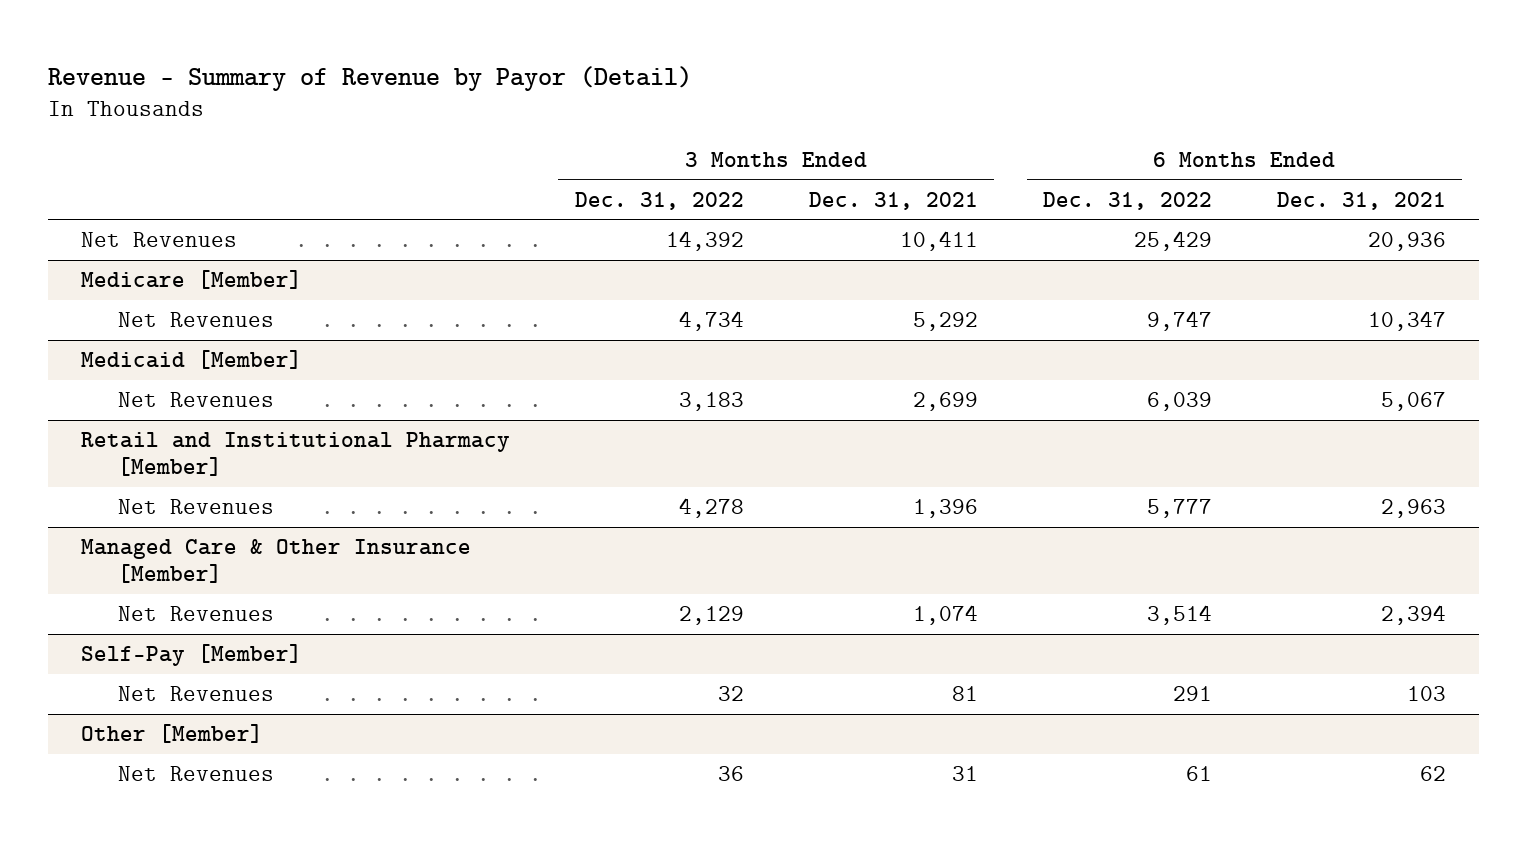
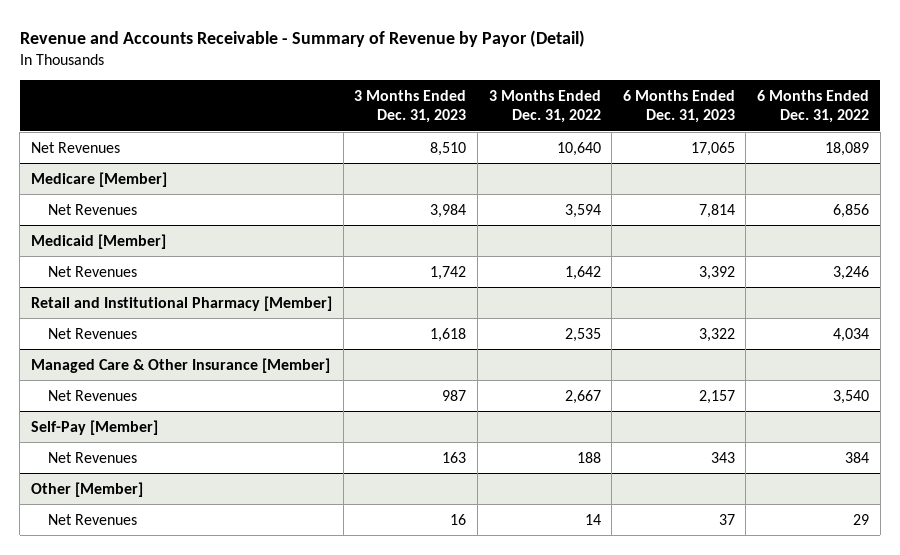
- Revenue - Summary of Revenue by Payor (Detail)
+ Revenue and Accounts Receivable - Summary of Revenue by Payor (Detail)
- | 3 Months Ended Dec. 31, 2022 | 3 Months Ended Dec. 31, 2021 | 6 Months Ended Dec. 31, 2022 | 6 Months Ended Dec. 31, 2021
+ | 3 Months Ended Dec. 31, 2023 | 3 Months Ended Dec. 31, 2022 | 6 Months Ended Dec. 31, 2023 | 6 Months Ended Dec. 31, 2022
- Net Revenues | 14,392 | 10,411 | 25,429 | 20,936
+ Net Revenues | 8,510 | 10,640 | 17,065 | 18,089
@ Medicare [Member]
- Net Revenues | 4,734 | 5,292 | 9,747 | 10,347
+ Net Revenues | 3,984 | 3,594 | 7,814 | 6,856
@ Medicaid [Member]
- Net Revenues | 3,183 | 2,699 | 6,039 | 5,067
+ Net Revenues | 1,742 | 1,642 | 3,392 | 3,246
@ Retail and Institutional Pharmacy [Member]
- Net Revenues | 4,278 | 1,396 | 5,777 | 2,963
+ Net Revenues | 1,618 | 2,535 | 3,322 | 4,034
@ Managed Care & Other Insurance [Member]
- Net Revenues | 2,129 | 1,074 | 3,514 | 2,394
+ Net Revenues | 987 | 2,667 | 2,157 | 3,540
@ Self-Pay [Member]
- Net Revenues | 32 | 81 | 291 | 103
+ Net Revenues | 163 | 188 | 343 | 384
@ Other [Member]
- Net Revenues | 36 | 31 | 61 | 62
+ Net Revenues | 16 | 14 | 37 | 29

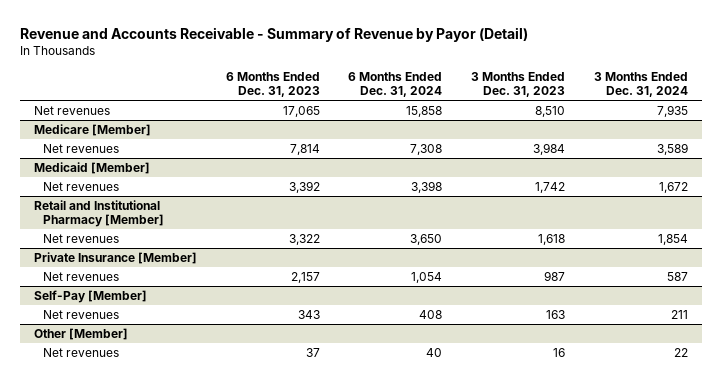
- | 3 Months Ended Dec. 31, 2023 | 3 Months Ended Dec. 31, 2022 | 6 Months Ended Dec. 31, 2023 | 6 Months Ended Dec. 31, 2022
+ | 6 Months Ended Dec. 31, 2023 | 6 Months Ended Dec. 31, 2024 | 3 Months Ended Dec. 31, 2023 | 3 Months Ended Dec. 31, 2024
- Net Revenues | 8,510 | 10,640 | 17,065 | 18,089
+ Net revenues | 17,065 | 15,858 | 8,510 | 7,935
@ Medicare [Member]
- Net Revenues | 3,984 | 3,594 | 7,814 | 6,856
+ Net revenues | 7,814 | 7,308 | 3,984 | 3,589
@ Medicaid [Member]
- Net Revenues | 1,742 | 1,642 | 3,392 | 3,246
+ Net revenues | 3,392 | 3,398 | 1,742 | 1,672
@ Retail and Institutional Pharmacy [Member]
- Net Revenues | 1,618 | 2,535 | 3,322 | 4,034
- Managed Care & Other Insurance [Member]
- Net Revenues | 987 | 2,667 | 2,157 | 3,540
@ Retail and Institutional Pharmacy [Member]
+ Net revenues | 3,322 | 3,650 | 1,618 | 1,854
+ Private Insurance [Member]
+ Net revenues | 2,157 | 1,054 | 987 | 587
@ Self-Pay [Member]
- Net Revenues | 163 | 188 | 343 | 384
+ Net revenues | 343 | 408 | 163 | 211
@ Other [Member]
- Net Revenues | 16 | 14 | 37 | 29
+ Net revenues | 37 | 40 | 16 | 22

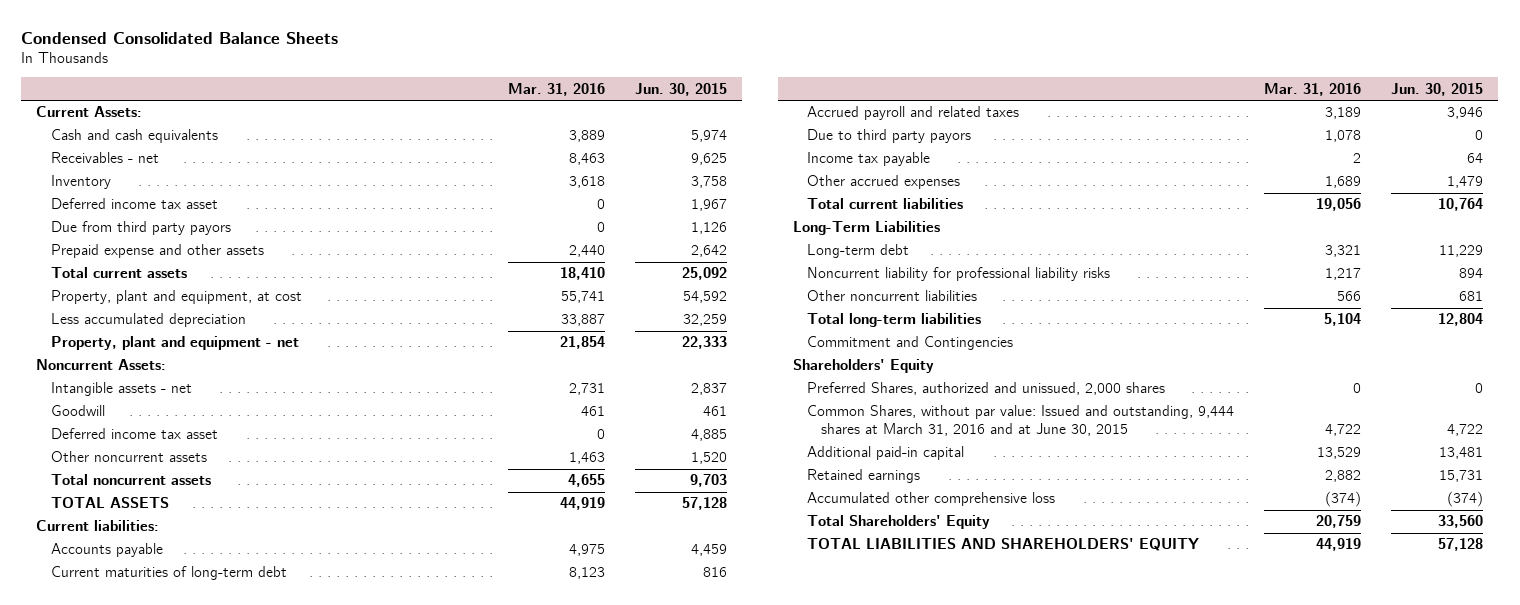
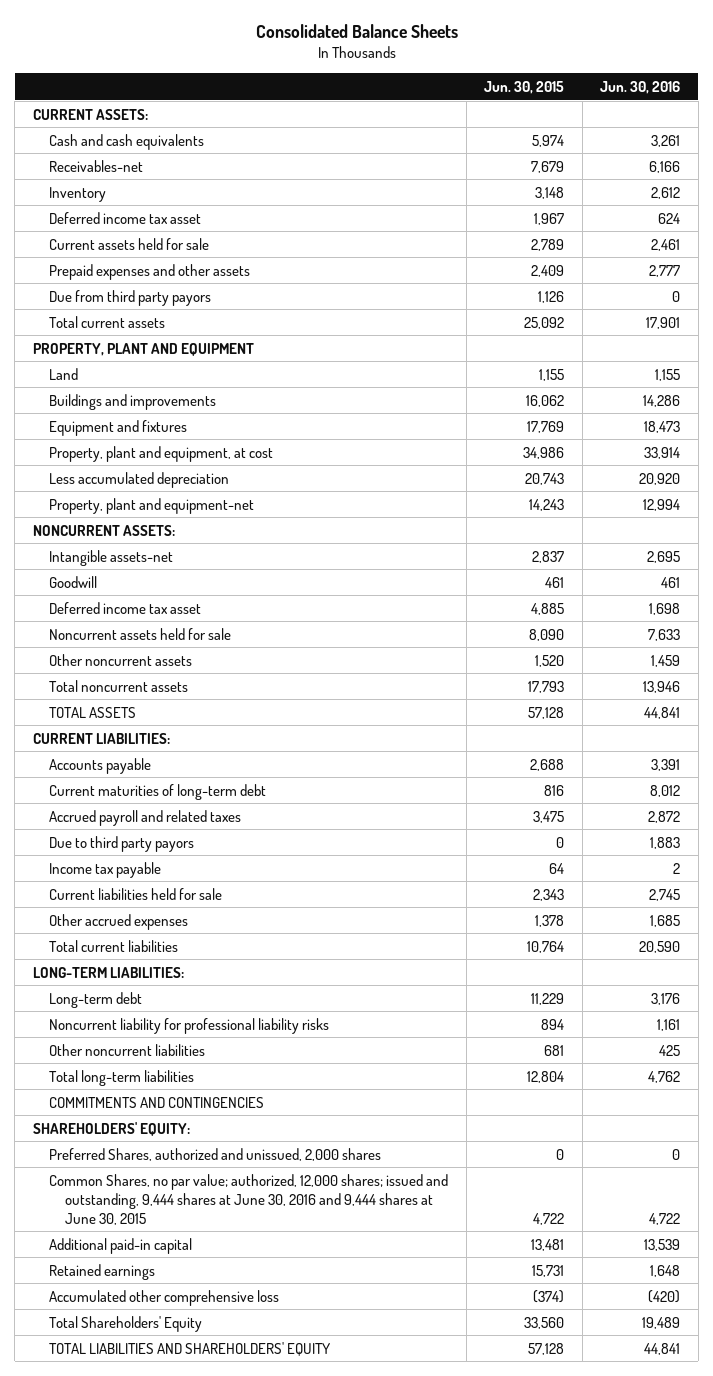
- Condensed Consolidated Balance Sheets
+ Consolidated Balance Sheets
- | Mar. 31, 2016 | Jun. 30, 2015
+ | Jun. 30, 2015 | Jun. 30, 2016
- Current Assets:
+ CURRENT ASSETS:
- Receivables - net | 8,463 | 9,625
- Inventory | 3,618 | 3,758
+ Receivables-net | 7,679 | 6,166
+ Inventory | 3,148 | 2,612
+ Current assets held for sale | 2,789 | 2,461
+ Prepaid expenses and other assets | 2,409 | 2,777
- Prepaid expense and other assets | 2,440 | 2,642
- Property, plant and equipment, at cost | 55,741 | 54,592
- Less accumulated depreciation | 33,887 | 32,259
- Property, plant and equipment - net | 21,854 | 22,333
- Noncurrent Assets:
- Intangible assets - net | 2,731 | 2,837
+ PROPERTY, PLANT AND EQUIPMENT
+ Land | 1,155 | 1,155
+ Buildings and improvements | 16,062 | 14,286
+ Equipment and fixtures | 17,769 | 18,473
+ Property, plant and equipment, at cost | 34,986 | 33,914
+ Less accumulated depreciation | 20,743 | 20,920
+ Property, plant and equipment-net | 14,243 | 12,994
+ NONCURRENT ASSETS:
+ Intangible assets-net | 2,837 | 2,695
+ Noncurrent assets held for sale | 8,090 | 7,633
- Total noncurrent assets | 4,655 | 9,703
+ Total noncurrent assets | 17,793 | 13,946
- Current liabilities:
- Accounts payable | 4,975 | 4,459
+ CURRENT LIABILITIES:
+ Accounts payable | 2,688 | 3,391
- Accrued payroll and related taxes | 3,189 | 3,946
+ Accrued payroll and related taxes | 3,475 | 2,872
- Other accrued expenses | 1,689 | 1,479
+ Current liabilities held for sale | 2,343 | 2,745
+ Other accrued expenses | 1,378 | 1,685
- Long-Term Liabilities
+ LONG-TERM LIABILITIES:
- Commitment and Contingencies
- Shareholders' Equity
+ COMMITMENTS AND CONTINGENCIES
+ SHAREHOLDERS' EQUITY:
- Common Shares, without par value: Issued and outstanding, 9,444 shares at March 31, 2016 and at June 30, 2015 | 4,722 | 4,722
+ Common Shares, no par value; authorized, 12,000 shares; issued and outstanding, 9,444 shares at June 30, 2016 and 9,444 shares at June 30, 2015 | 4,722 | 4,722

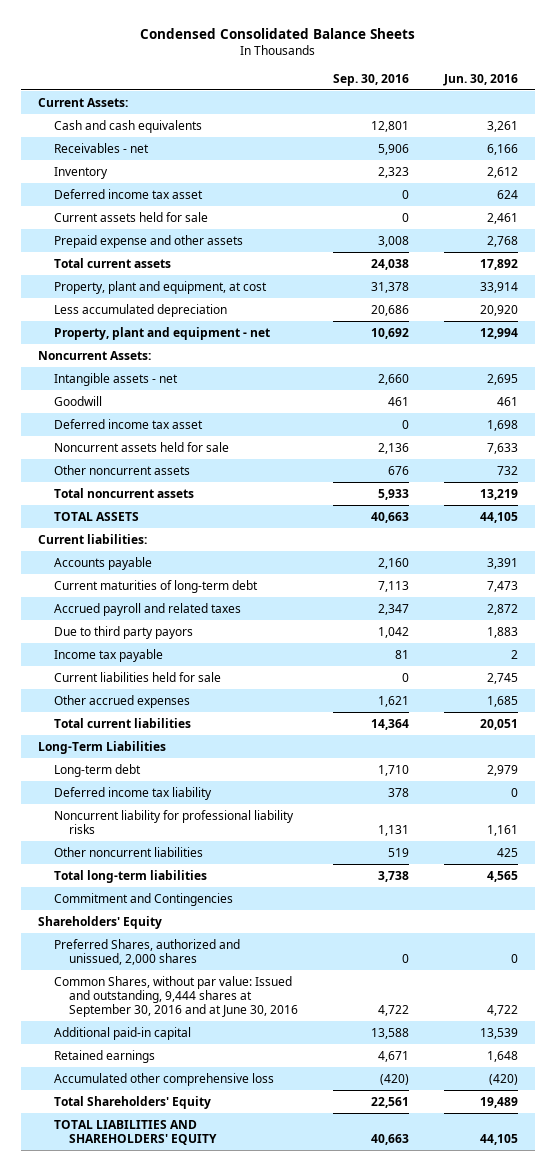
- Consolidated Balance Sheets
+ Condensed Consolidated Balance Sheets
- | Jun. 30, 2015 | Jun. 30, 2016
+ | Sep. 30, 2016 | Jun. 30, 2016
- CURRENT ASSETS:
+ Current Assets:
- Receivables-net | 7,679 | 6,166
+ Receivables - net | 5,906 | 6,166
- Prepaid expenses and other assets | 2,409 | 2,777
- Due from third party payors | 1,126 | 0
- Total current assets | 25,092 | 17,901
- PROPERTY, PLANT AND EQUIPMENT
- Land | 1,155 | 1,155
- Buildings and improvements | 16,062 | 14,286
- Equipment and fixtures | 17,769 | 18,473
+ Prepaid expense and other assets | 3,008 | 2,768
+ Total current assets | 24,038 | 17,892
- Property, plant and equipment-net | 14,243 | 12,994
- NONCURRENT ASSETS:
- Intangible assets-net | 2,837 | 2,695
+ Property, plant and equipment - net | 10,692 | 12,994
+ Noncurrent Assets:
+ Intangible assets - net | 2,660 | 2,695
- Other noncurrent assets | 1,520 | 1,459
- Total noncurrent assets | 17,793 | 13,946
- TOTAL ASSETS | 57,128 | 44,841
- CURRENT LIABILITIES:
+ Other noncurrent assets | 676 | 732
+ Total noncurrent assets | 5,933 | 13,219
+ TOTAL ASSETS | 40,663 | 44,105
+ Current liabilities:
- Current maturities of long-term debt | 816 | 8,012
+ Current maturities of long-term debt | 7,113 | 7,473
- Total current liabilities | 10,764 | 20,590
- LONG-TERM LIABILITIES:
- Long-term debt | 11,229 | 3,176
+ Total current liabilities | 14,364 | 20,051
+ Long-Term Liabilities
+ Long-term debt | 1,710 | 2,979
+ Deferred income tax liability | 378 | 0
- Total long-term liabilities | 12,804 | 4,762
- COMMITMENTS AND CONTINGENCIES
- SHAREHOLDERS' EQUITY:
+ Total long-term liabilities | 3,738 | 4,565
+ Commitment and Contingencies
+ Shareholders' Equity
- Common Shares, no par value; authorized, 12,000 shares; issued and outstanding, 9,444 shares at June 30, 2016 and 9,444 shares at June 30, 2015 | 4,722 | 4,722
+ Common Shares, without par value: Issued and outstanding, 9,444 shares at September 30, 2016 and at June 30, 2016 | 4,722 | 4,722
- TOTAL LIABILITIES AND SHAREHOLDERS' EQUITY | 57,128 | 44,841
+ TOTAL LIABILITIES AND SHAREHOLDERS' EQUITY | 40,663 | 44,105

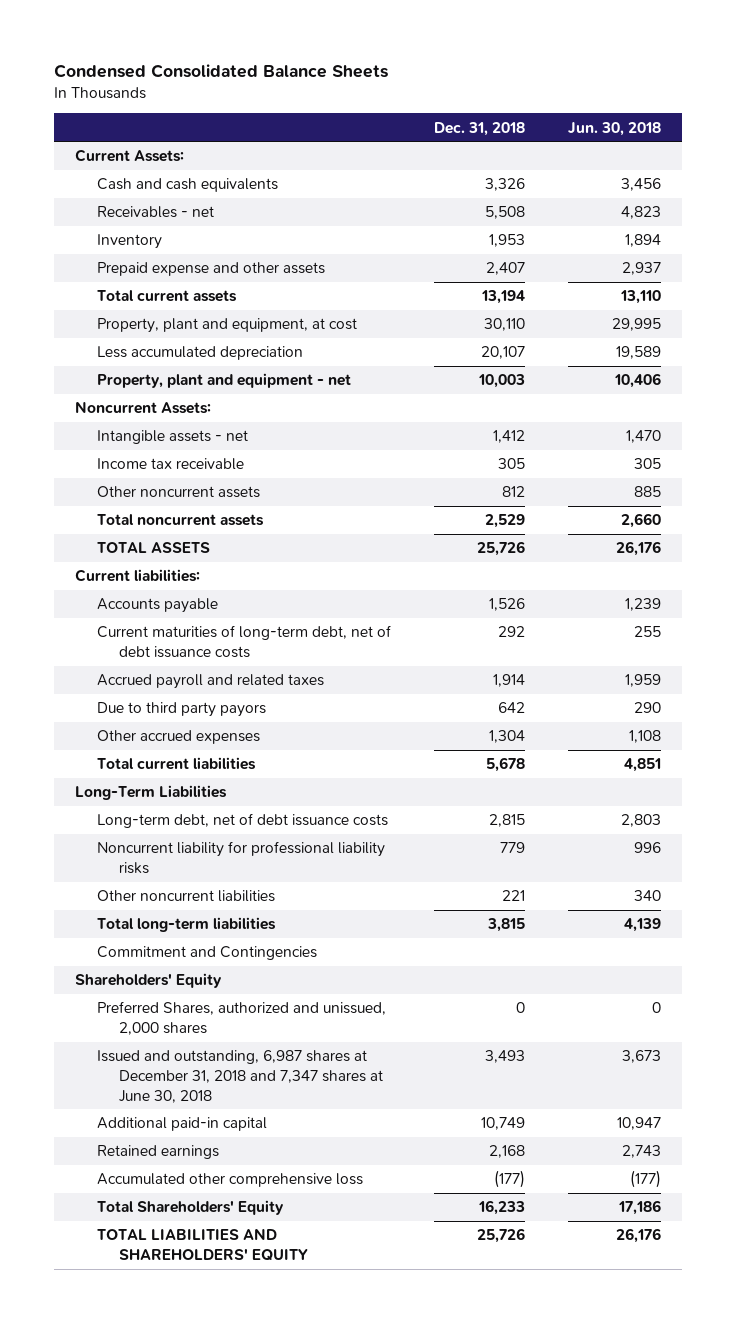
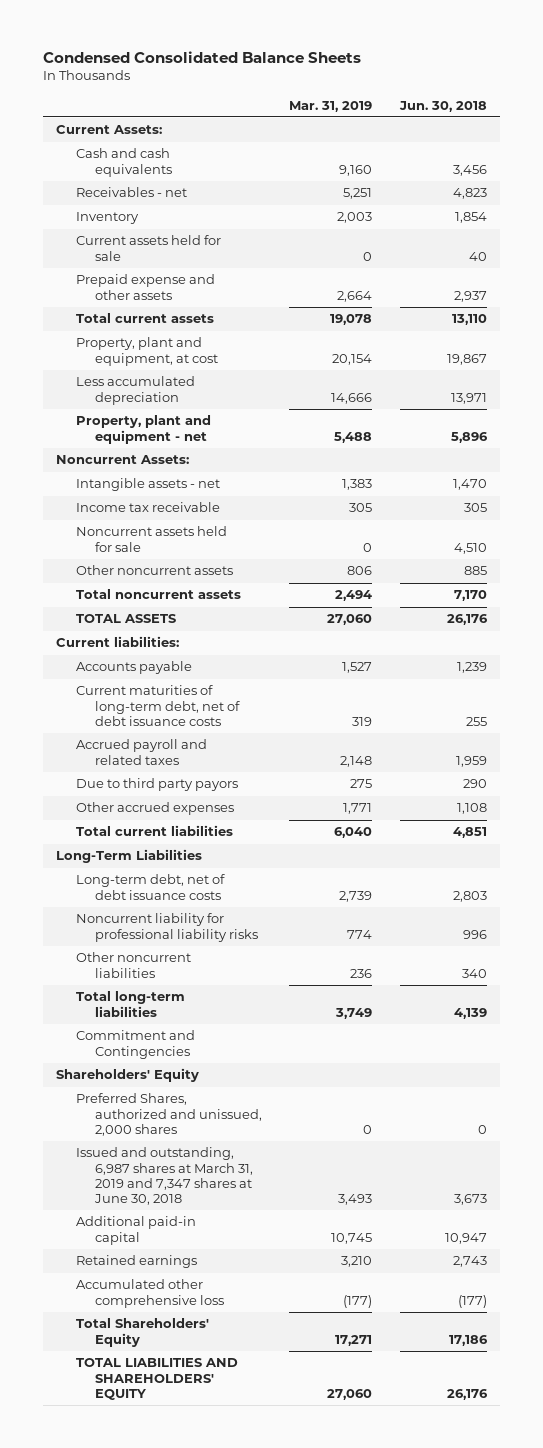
- | Dec. 31, 2018 | Jun. 30, 2018
+ | Mar. 31, 2019 | Jun. 30, 2018
- Inventory | 1,953 | 1,894
+ Inventory | 2,003 | 1,854
+ Current assets held for sale | 0 | 40
- Property, plant and equipment, at cost | 30,110 | 29,995
- Less accumulated depreciation | 20,107 | 19,589
- Property, plant and equipment - net | 10,003 | 10,406
+ Property, plant and equipment, at cost | 20,154 | 19,867
+ Less accumulated depreciation | 14,666 | 13,971
+ Property, plant and equipment - net | 5,488 | 5,896
+ Noncurrent assets held for sale | 0 | 4,510
- Total noncurrent assets | 2,529 | 2,660
+ Total noncurrent assets | 2,494 | 7,170
- Issued and outstanding, 6,987 shares at December 31, 2018 and 7,347 shares at June 30, 2018 | 3,493 | 3,673
+ Issued and outstanding, 6,987 shares at March 31, 2019 and 7,347 shares at June 30, 2018 | 3,493 | 3,673

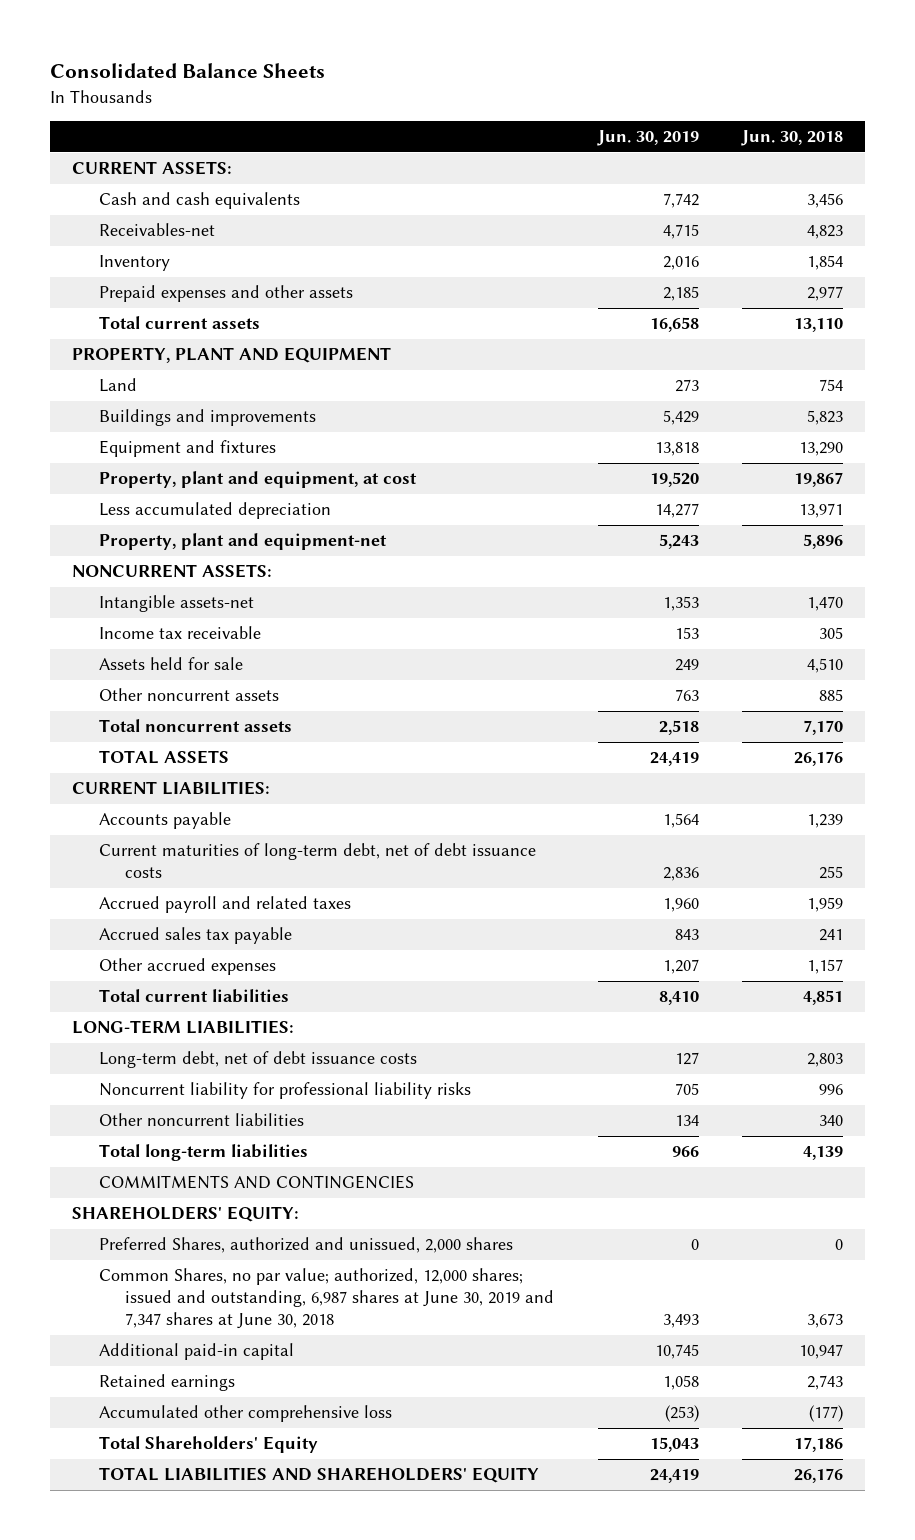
- Condensed Consolidated Balance Sheets
+ Consolidated Balance Sheets
- | Mar. 31, 2019 | Jun. 30, 2018
+ | Jun. 30, 2019 | Jun. 30, 2018
- Current Assets:
+ CURRENT ASSETS:
- Receivables - net | 5,251 | 4,823
+ Receivables-net | 4,715 | 4,823
- Current assets held for sale | 0 | 40
- Prepaid expense and other assets | 2,664 | 2,937
+ Prepaid expenses and other assets | 2,185 | 2,977
+ PROPERTY, PLANT AND EQUIPMENT
+ Land | 273 | 754
+ Buildings and improvements | 5,429 | 5,823
+ Equipment and fixtures | 13,818 | 13,290
- Property, plant and equipment - net | 5,488 | 5,896
- Noncurrent Assets:
- Intangible assets - net | 1,383 | 1,470
+ Property, plant and equipment-net | 5,243 | 5,896
+ NONCURRENT ASSETS:
+ Intangible assets-net | 1,353 | 1,470
- Noncurrent assets held for sale | 0 | 4,510
+ Assets held for sale | 249 | 4,510
- Current liabilities:
+ CURRENT LIABILITIES:
- Due to third party payors | 275 | 290
- Other accrued expenses | 1,771 | 1,108
+ Accrued sales tax payable | 843 | 241
+ Other accrued expenses | 1,207 | 1,157
- Long-Term Liabilities
+ LONG-TERM LIABILITIES:
- Commitment and Contingencies
- Shareholders' Equity
+ COMMITMENTS AND CONTINGENCIES
+ SHAREHOLDERS' EQUITY:
- Issued and outstanding, 6,987 shares at March 31, 2019 and 7,347 shares at June 30, 2018 | 3,493 | 3,673
+ Common Shares, no par value; authorized, 12,000 shares; issued and outstanding, 6,987 shares at June 30, 2019 and 7,347 shares at June 30, 2018 | 3,493 | 3,673

